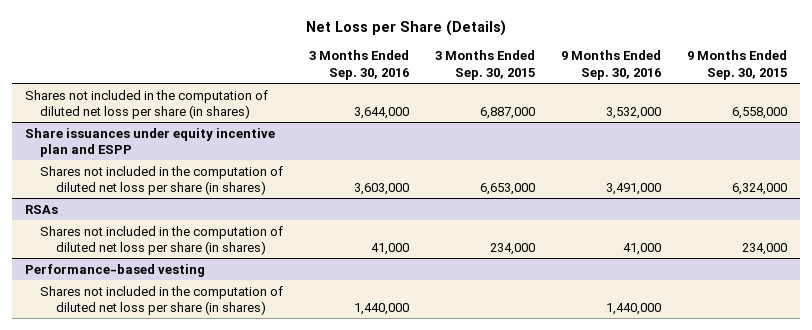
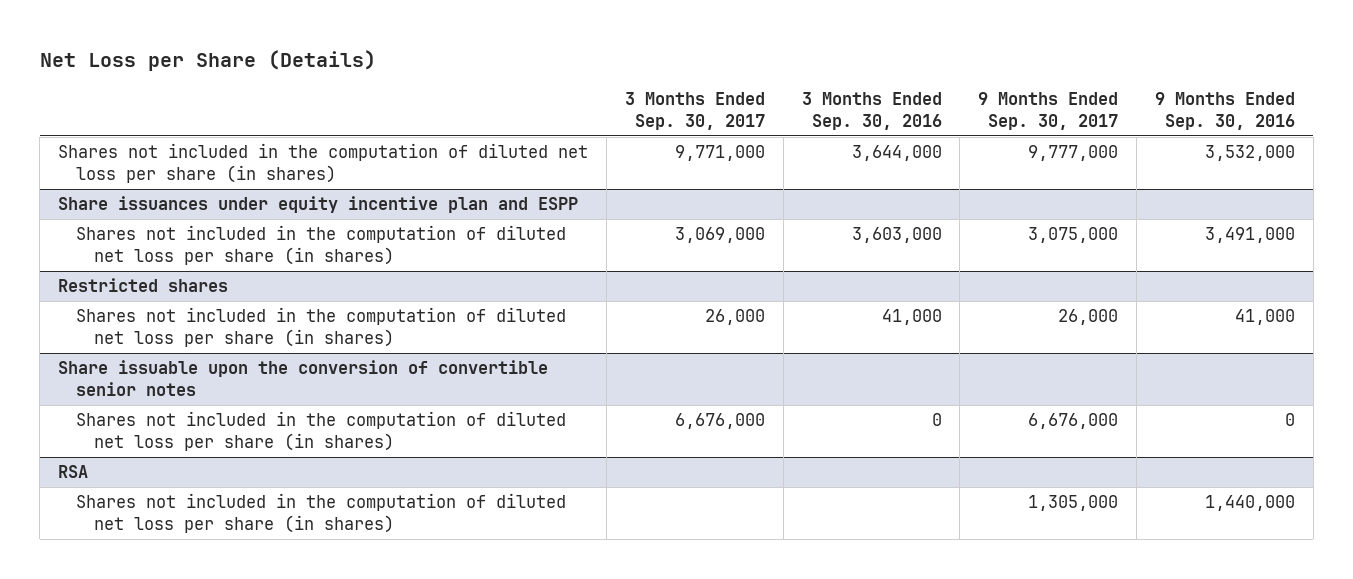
- | 3 Months Ended Sep. 30, 2016 | 3 Months Ended Sep. 30, 2015 | 9 Months Ended Sep. 30, 2016 | 9 Months Ended Sep. 30, 2015
+ | 3 Months Ended Sep. 30, 2017 | 3 Months Ended Sep. 30, 2016 | 9 Months Ended Sep. 30, 2017 | 9 Months Ended Sep. 30, 2016
- RSAs
+ Restricted shares
- Performance-based vesting
- Shares not included in the computation of diluted net loss per share (in shares) | 1,440,000 | | 1,440,000 |
+ Share issuable upon the conversion of convertible senior notes
+ Shares not included in the computation of diluted net loss per share (in shares) | 6,676,000 | 0 | 6,676,000 | 0
+ RSA
+ Shares not included in the computation of diluted net loss per share (in shares) | | | 1,305,000 | 1,440,000

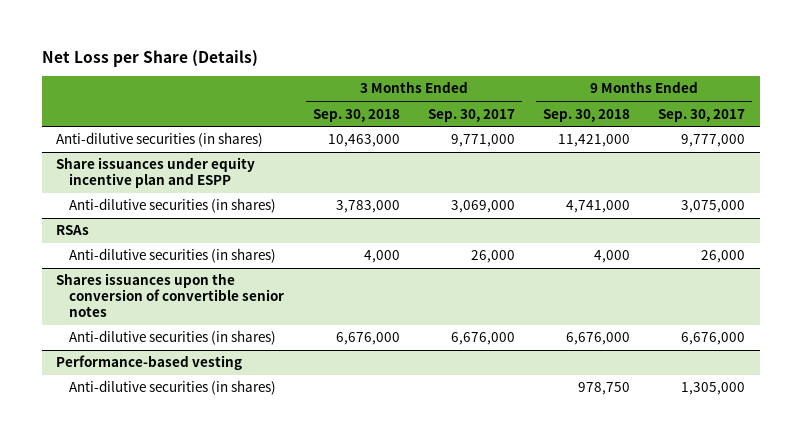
- | 3 Months Ended Sep. 30, 2017 | 3 Months Ended Sep. 30, 2016 | 9 Months Ended Sep. 30, 2017 | 9 Months Ended Sep. 30, 2016
+ | 3 Months Ended Sep. 30, 2018 | 3 Months Ended Sep. 30, 2017 | 9 Months Ended Sep. 30, 2018 | 9 Months Ended Sep. 30, 2017
- Shares not included in the computation of diluted net loss per share (in shares) | 9,771,000 | 3,644,000 | 9,777,000 | 3,532,000
+ Anti-dilutive securities (in shares) | 10,463,000 | 9,771,000 | 11,421,000 | 9,777,000
@ Share issuances under equity incentive plan and ESPP
- Shares not included in the computation of diluted net loss per share (in shares) | 3,069,000 | 3,603,000 | 3,075,000 | 3,491,000
- Restricted shares
- Shares not included in the computation of diluted net loss per share (in shares) | 26,000 | 41,000 | 26,000 | 41,000
- Share issuable upon the conversion of convertible senior notes
- Shares not included in the computation of diluted net loss per share (in shares) | 6,676,000 | 0 | 6,676,000 | 0
- RSA
- Shares not included in the computation of diluted net loss per share (in shares) | | | 1,305,000 | 1,440,000
@ Share issuances under equity incentive plan and ESPP
+ Anti-dilutive securities (in shares) | 3,783,000 | 3,069,000 | 4,741,000 | 3,075,000
+ RSAs
+ Anti-dilutive securities (in shares) | 4,000 | 26,000 | 4,000 | 26,000
+ Shares issuances upon the conversion of convertible senior notes
+ Anti-dilutive securities (in shares) | 6,676,000 | 6,676,000 | 6,676,000 | 6,676,000
+ Performance-based vesting
+ Anti-dilutive securities (in shares) | | | 978,750 | 1,305,000

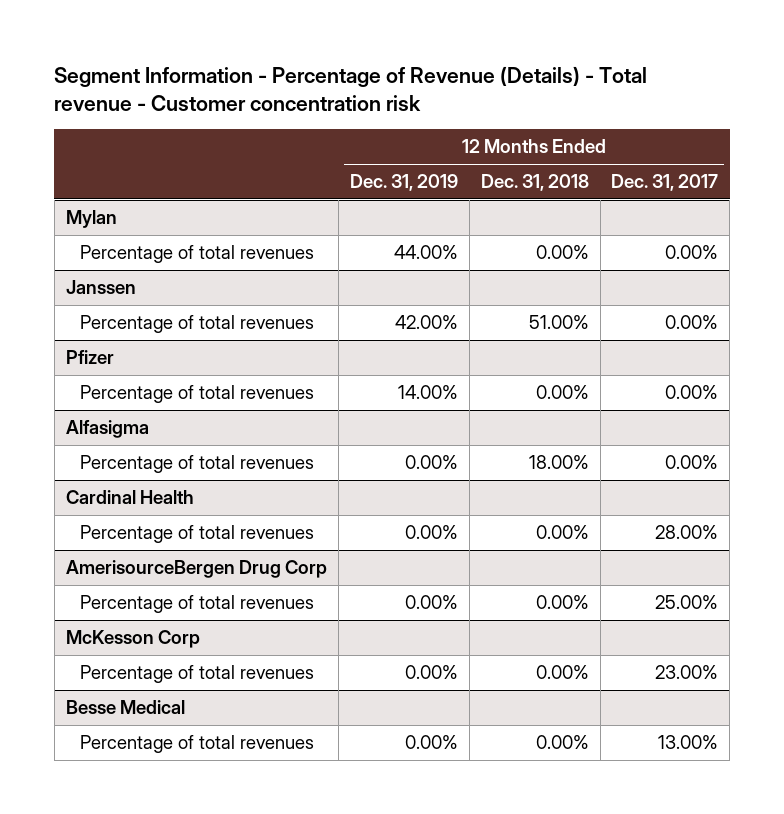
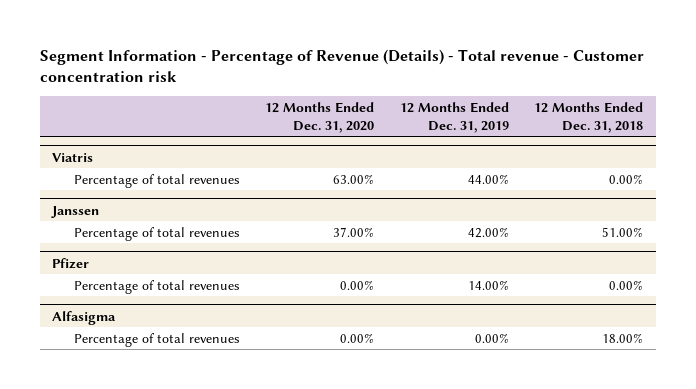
- | 12 Months Ended Dec. 31, 2019 | 12 Months Ended Dec. 31, 2018 | 12 Months Ended Dec. 31, 2017
+ | 12 Months Ended Dec. 31, 2020 | 12 Months Ended Dec. 31, 2019 | 12 Months Ended Dec. 31, 2018
- Mylan
+ Viatris
- Cardinal Health
- Percentage of total revenues | 0.00% | 0.00% | 28.00%
- AmerisourceBergen Drug Corp
- Percentage of total revenues | 0.00% | 0.00% | 25.00%
- McKesson Corp
- Percentage of total revenues | 0.00% | 0.00% | 23.00%
- Besse Medical
- Percentage of total revenues | 0.00% | 0.00% | 13.00%

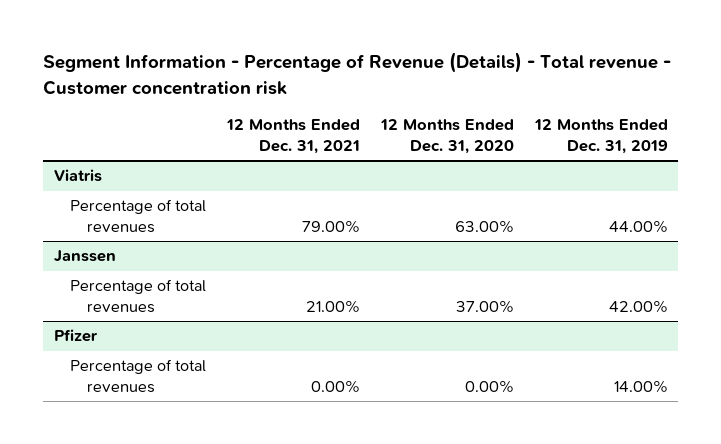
- | 12 Months Ended Dec. 31, 2020 | 12 Months Ended Dec. 31, 2019 | 12 Months Ended Dec. 31, 2018
+ | 12 Months Ended Dec. 31, 2021 | 12 Months Ended Dec. 31, 2020 | 12 Months Ended Dec. 31, 2019
- Alfasigma
- Percentage of total revenues | 0.00% | 0.00% | 18.00%

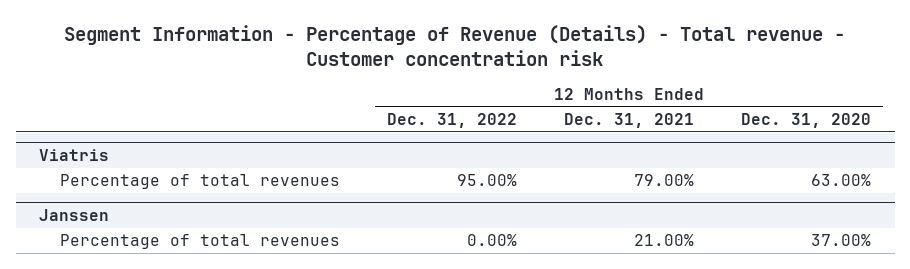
- | 12 Months Ended Dec. 31, 2021 | 12 Months Ended Dec. 31, 2020 | 12 Months Ended Dec. 31, 2019
+ | 12 Months Ended Dec. 31, 2022 | 12 Months Ended Dec. 31, 2021 | 12 Months Ended Dec. 31, 2020
- Pfizer
- Percentage of total revenues | 0.00% | 0.00% | 14.00%

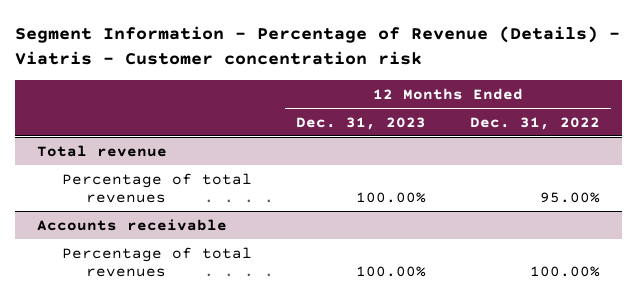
- Segment Information - Percentage of Revenue (Details) - Total revenue - Customer concentration risk
+ Segment Information - Percentage of Revenue (Details) - Viatris - Customer concentration risk
- | 12 Months Ended Dec. 31, 2022 | 12 Months Ended Dec. 31, 2021 | 12 Months Ended Dec. 31, 2020
+ | 12 Months Ended Dec. 31, 2023 | 12 Months Ended Dec. 31, 2022
- Viatris
+ Total revenue
- Janssen
- Percentage of total revenues | 0.00% | 21.00% | 37.00%
+ Accounts receivable
+ Percentage of total revenues | 100.00% | 100.00%

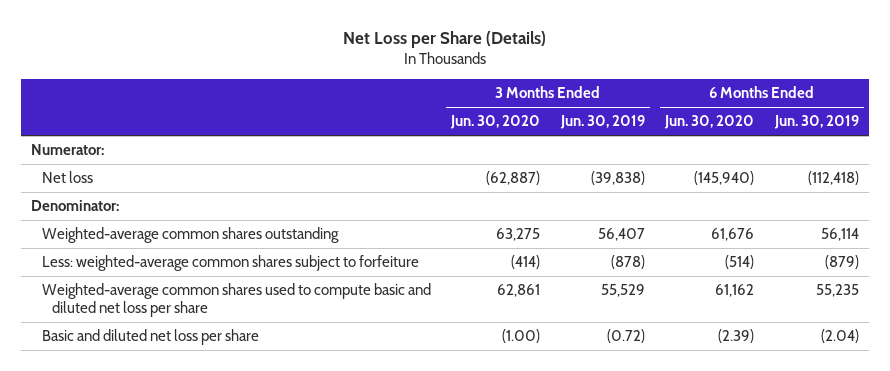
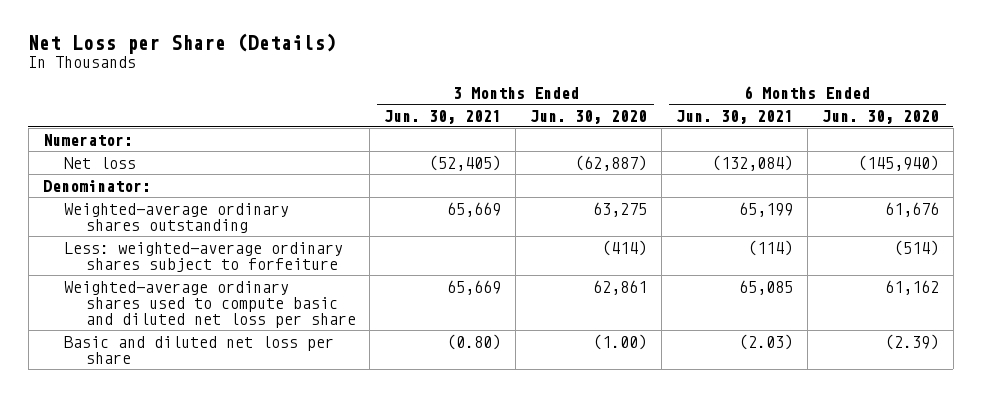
- | 3 Months Ended Jun. 30, 2020 | 3 Months Ended Jun. 30, 2019 | 6 Months Ended Jun. 30, 2020 | 6 Months Ended Jun. 30, 2019
+ | 3 Months Ended Jun. 30, 2021 | 3 Months Ended Jun. 30, 2020 | 6 Months Ended Jun. 30, 2021 | 6 Months Ended Jun. 30, 2020
- Weighted-average common shares outstanding | 63,275 | 56,407 | 61,676 | 56,114
- Less: weighted-average common shares subject to forfeiture | (414) | (878) | (514) | (879)
- Weighted-average common shares used to compute basic and diluted net loss per share | 62,861 | 55,529 | 61,162 | 55,235
+ Weighted-average ordinary shares outstanding | 65,669 | 63,275 | 65,199 | 61,676
+ Less: weighted-average ordinary shares subject to forfeiture | | (414) | (114) | (514)
+ Weighted-average ordinary shares used to compute basic and diluted net loss per share | 65,669 | 62,861 | 65,085 | 61,162

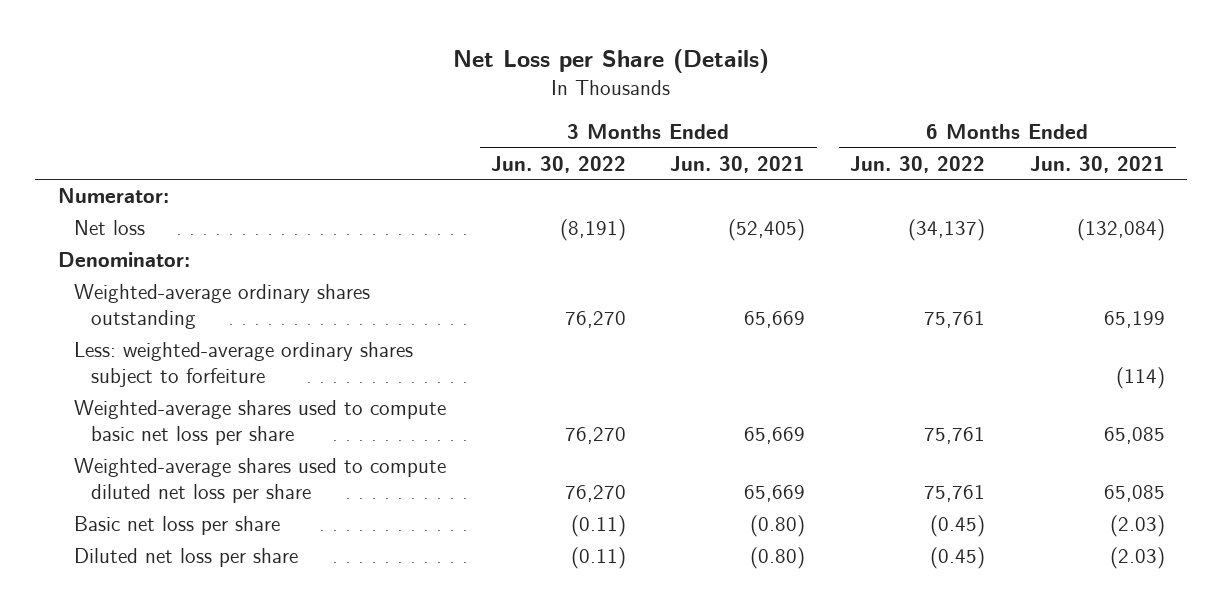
- | 3 Months Ended Jun. 30, 2021 | 3 Months Ended Jun. 30, 2020 | 6 Months Ended Jun. 30, 2021 | 6 Months Ended Jun. 30, 2020
+ | 3 Months Ended Jun. 30, 2022 | 3 Months Ended Jun. 30, 2021 | 6 Months Ended Jun. 30, 2022 | 6 Months Ended Jun. 30, 2021
- Weighted-average ordinary shares used to compute basic and diluted net loss per share | 65,669 | 62,861 | 65,085 | 61,162
- Basic and diluted net loss per share | (0.80) | (1.00) | (2.03) | (2.39)
+ Weighted-average shares used to compute basic net loss per share | 76,270 | 65,669 | 75,761 | 65,085
+ Weighted-average shares used to compute diluted net loss per share | 76,270 | 65,669 | 75,761 | 65,085
+ Basic net loss per share | (0.11) | (0.80) | (0.45) | (2.03)
+ Diluted net loss per share | (0.11) | (0.80) | (0.45) | (2.03)

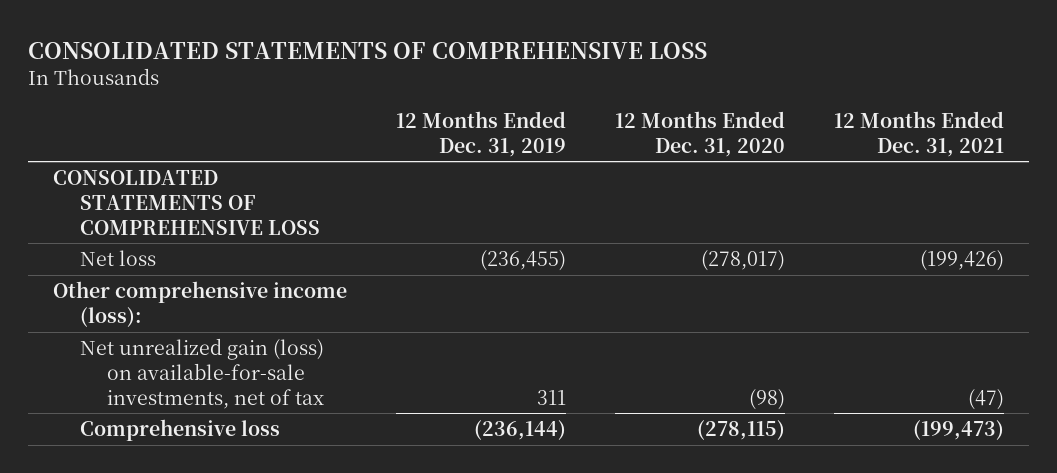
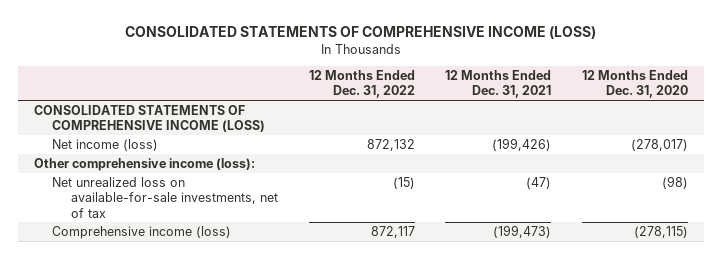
- CONSOLIDATED STATEMENTS OF COMPREHENSIVE LOSS
+ CONSOLIDATED STATEMENTS OF COMPREHENSIVE INCOME (LOSS)
- | 12 Months Ended Dec. 31, 2019 | 12 Months Ended Dec. 31, 2020 | 12 Months Ended Dec. 31, 2021
+ | 12 Months Ended Dec. 31, 2022 | 12 Months Ended Dec. 31, 2021 | 12 Months Ended Dec. 31, 2020
- CONSOLIDATED STATEMENTS OF COMPREHENSIVE LOSS
- Net loss | (236,455) | (278,017) | (199,426)
+ CONSOLIDATED STATEMENTS OF COMPREHENSIVE INCOME (LOSS)
+ Net income (loss) | 872,132 | (199,426) | (278,017)
- Net unrealized gain (loss) on available-for-sale investments, net of tax | 311 | (98) | (47)
- Comprehensive loss | (236,144) | (278,115) | (199,473)
+ Net unrealized loss on available-for-sale investments, net of tax | (15) | (47) | (98)
+ Comprehensive income (loss) | 872,117 | (199,473) | (278,115)

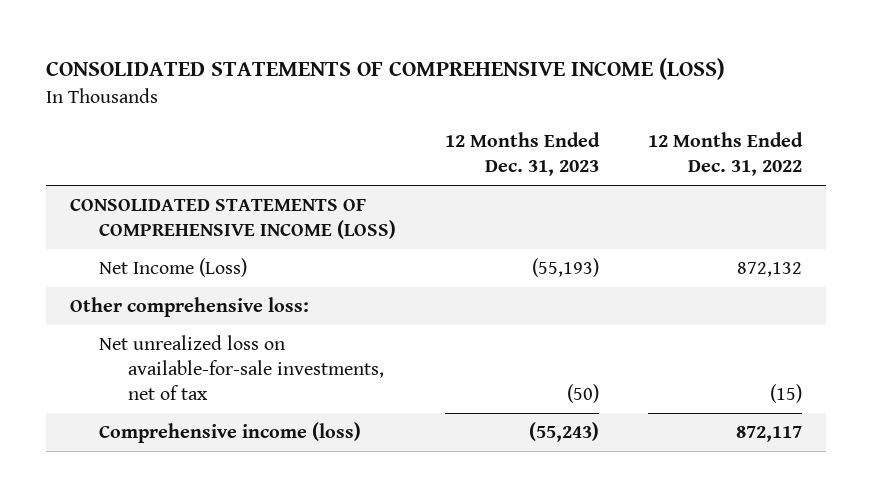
- | 12 Months Ended Dec. 31, 2022 | 12 Months Ended Dec. 31, 2021 | 12 Months Ended Dec. 31, 2020
+ | 12 Months Ended Dec. 31, 2023 | 12 Months Ended Dec. 31, 2022
- Net income (loss) | 872,132 | (199,426) | (278,017)
- Other comprehensive income (loss):
+ Net Income (Loss) | (55,193) | 872,132
+ Other comprehensive loss:

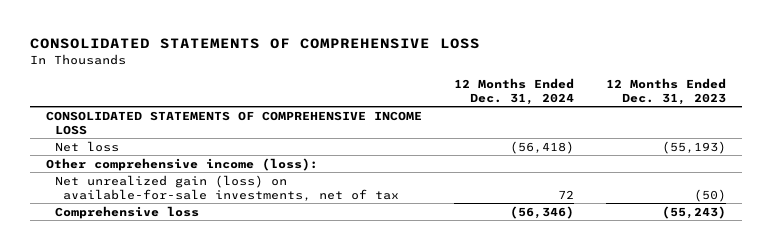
- CONSOLIDATED STATEMENTS OF COMPREHENSIVE INCOME (LOSS)
+ CONSOLIDATED STATEMENTS OF COMPREHENSIVE LOSS
- | 12 Months Ended Dec. 31, 2023 | 12 Months Ended Dec. 31, 2022
+ | 12 Months Ended Dec. 31, 2024 | 12 Months Ended Dec. 31, 2023
- CONSOLIDATED STATEMENTS OF COMPREHENSIVE INCOME (LOSS)
- Net Income (Loss) | (55,193) | 872,132
- Other comprehensive loss:
- Net unrealized loss on available-for-sale investments, net of tax | (50) | (15)
- Comprehensive income (loss) | (55,243) | 872,117
+ CONSOLIDATED STATEMENTS OF COMPREHENSIVE INCOME LOSS
+ Net loss | (56,418) | (55,193)
+ Other comprehensive income (loss):
+ Net unrealized gain (loss) on available-for-sale investments, net of tax | 72 | (50)
+ Comprehensive loss | (56,346) | (55,243)

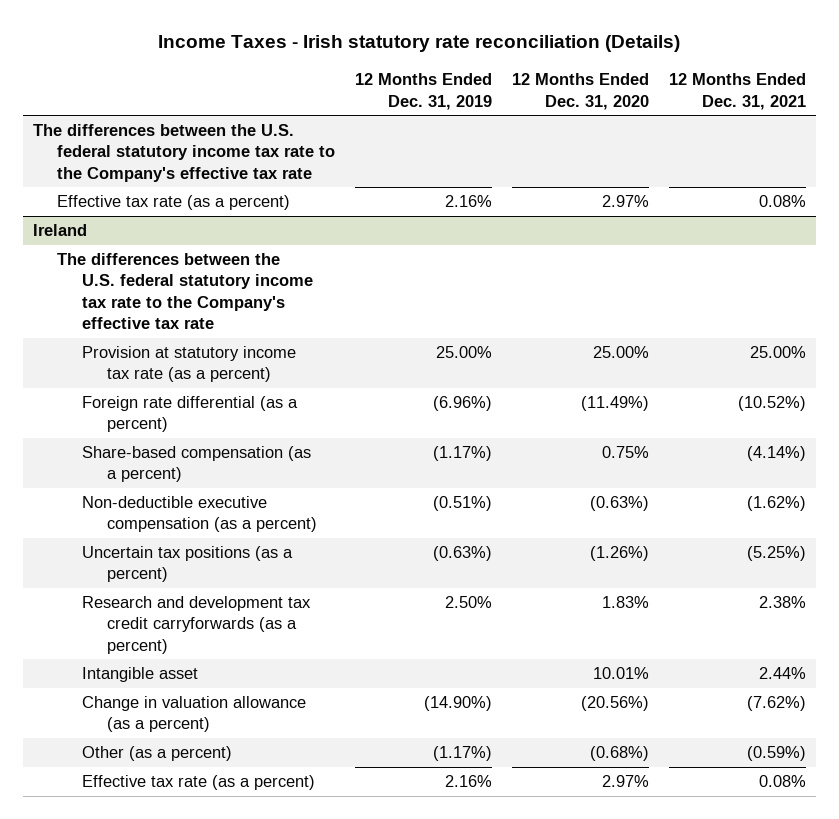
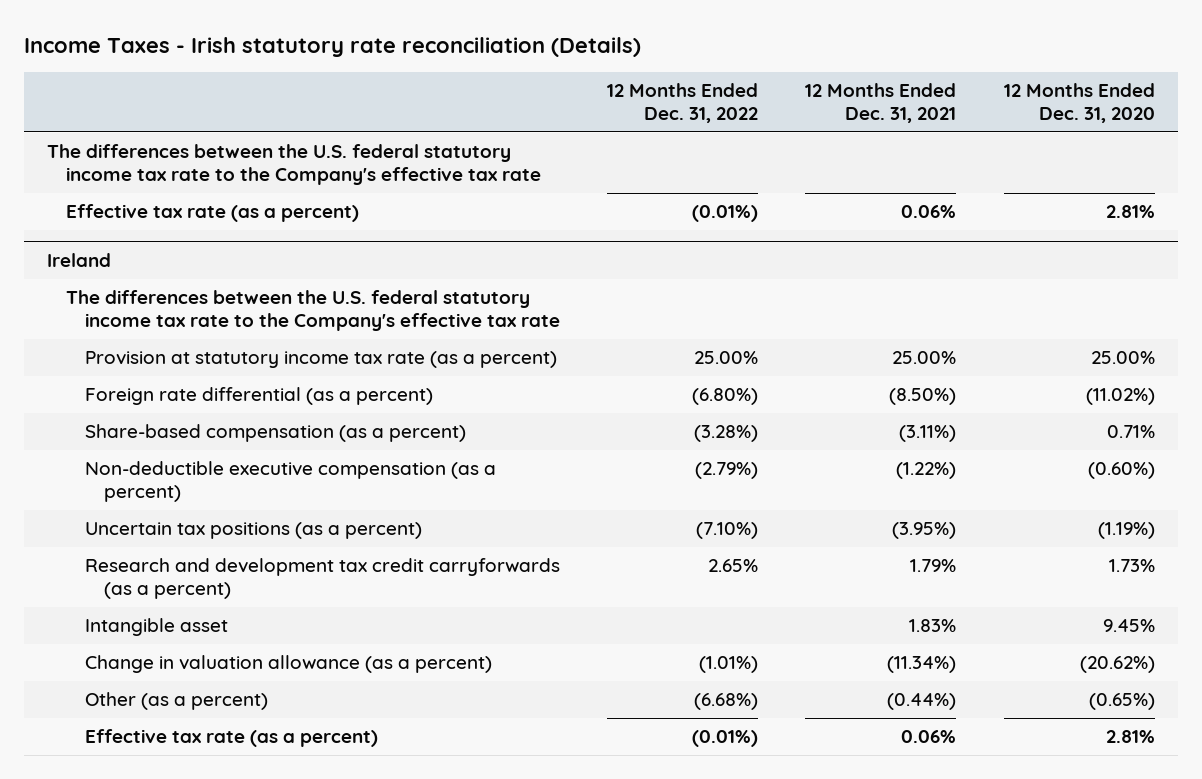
- | 12 Months Ended Dec. 31, 2019 | 12 Months Ended Dec. 31, 2020 | 12 Months Ended Dec. 31, 2021
+ | 12 Months Ended Dec. 31, 2022 | 12 Months Ended Dec. 31, 2021 | 12 Months Ended Dec. 31, 2020
- Effective tax rate (as a percent) | 2.16% | 2.97% | 0.08%
+ Effective tax rate (as a percent) | (0.01%) | 0.06% | 2.81%
@ Ireland
- Foreign rate differential (as a percent) | (6.96%) | (11.49%) | (10.52%)
- Share-based compensation (as a percent) | (1.17%) | 0.75% | (4.14%)
- Non-deductible executive compensation (as a percent) | (0.51%) | (0.63%) | (1.62%)
- Uncertain tax positions (as a percent) | (0.63%) | (1.26%) | (5.25%)
- Research and development tax credit carryforwards (as a percent) | 2.50% | 1.83% | 2.38%
- Intangible asset | | 10.01% | 2.44%
- Change in valuation allowance (as a percent) | (14.90%) | (20.56%) | (7.62%)
- Other (as a percent) | (1.17%) | (0.68%) | (0.59%)
- Effective tax rate (as a percent) | 2.16% | 2.97% | 0.08%
+ Foreign rate differential (as a percent) | (6.80%) | (8.50%) | (11.02%)
+ Share-based compensation (as a percent) | (3.28%) | (3.11%) | 0.71%
+ Non-deductible executive compensation (as a percent) | (2.79%) | (1.22%) | (0.60%)
+ Uncertain tax positions (as a percent) | (7.10%) | (3.95%) | (1.19%)
+ Research and development tax credit carryforwards (as a percent) | 2.65% | 1.79% | 1.73%
+ Intangible asset | | 1.83% | 9.45%
+ Change in valuation allowance (as a percent) | (1.01%) | (11.34%) | (20.62%)
+ Other (as a percent) | (6.68%) | (0.44%) | (0.65%)
+ Effective tax rate (as a percent) | (0.01%) | 0.06% | 2.81%

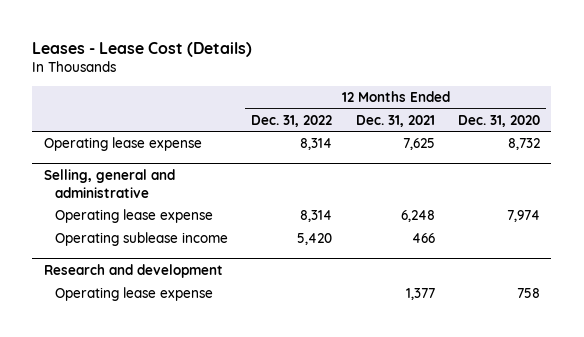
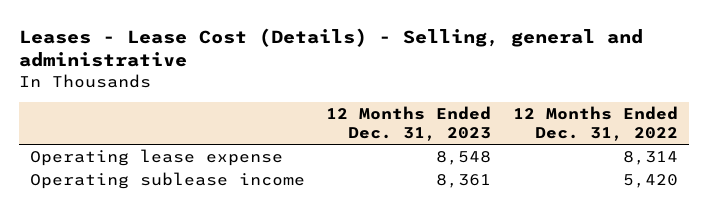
- Leases - Lease Cost (Details)
+ Leases - Lease Cost (Details) - Selling, general and administrative
- | 12 Months Ended Dec. 31, 2022 | 12 Months Ended Dec. 31, 2021 | 12 Months Ended Dec. 31, 2020
+ | 12 Months Ended Dec. 31, 2023 | 12 Months Ended Dec. 31, 2022
- Selling, general and administrative
- Operating lease expense | 8,314 | 6,248 | 7,974
- Research and development
- Operating lease expense | | 1,377 | 758

